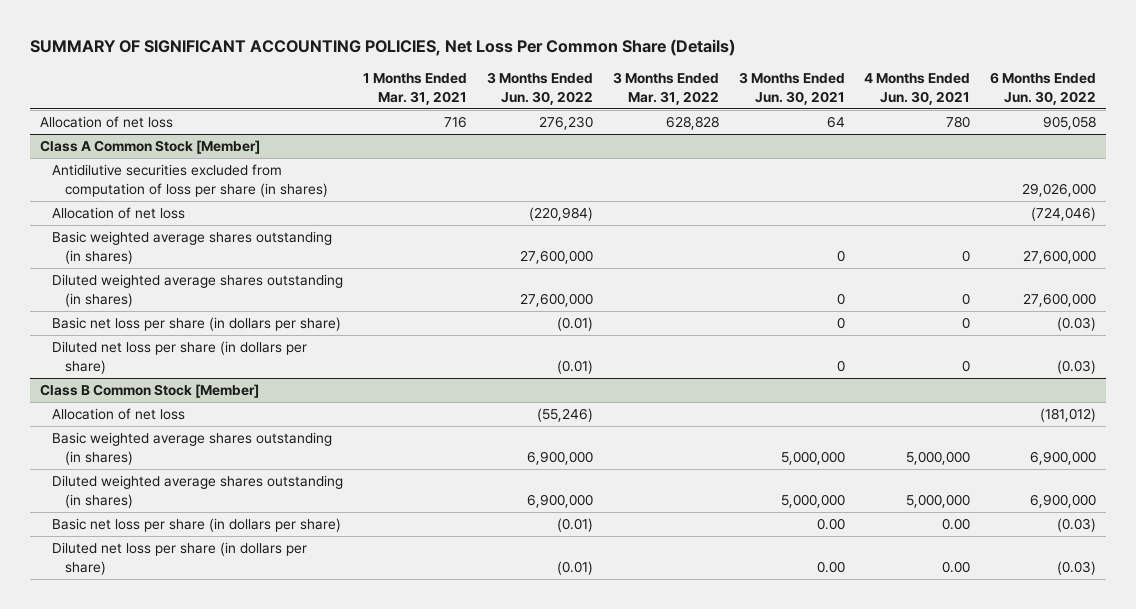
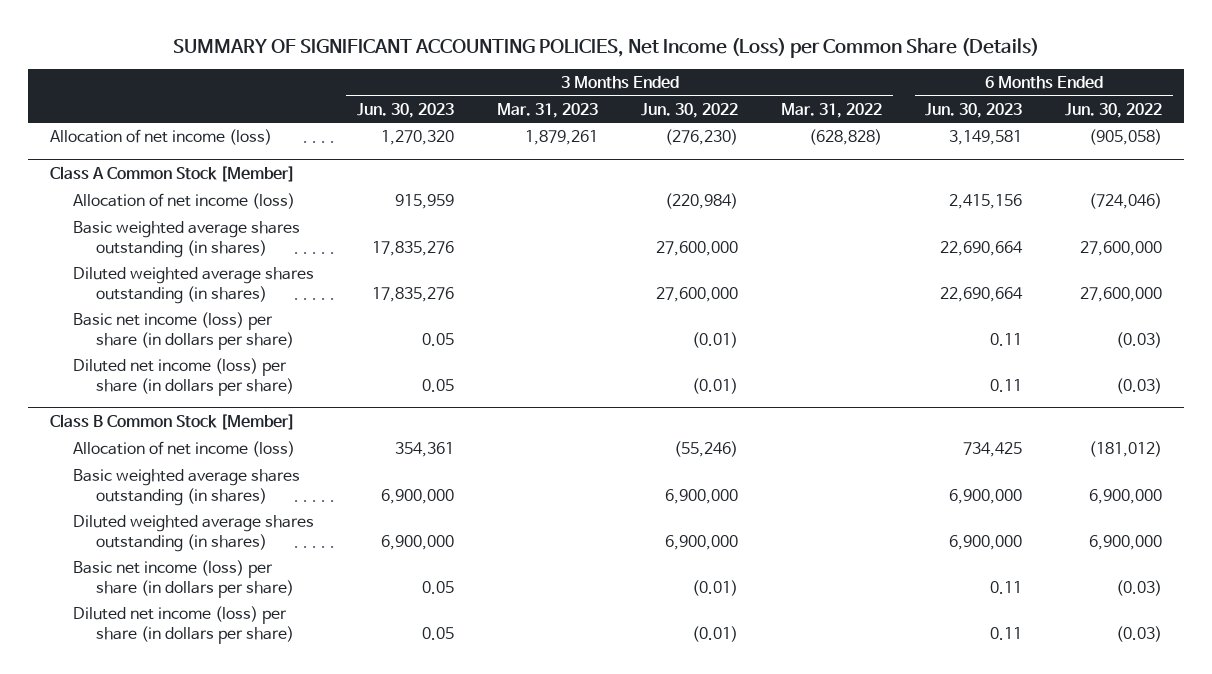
- SUMMARY OF SIGNIFICANT ACCOUNTING POLICIES, Net Loss Per Common Share (Details)
+ SUMMARY OF SIGNIFICANT ACCOUNTING POLICIES, Net Income (Loss) per Common Share (Details)
- | 1 Months Ended Mar. 31, 2021 | 3 Months Ended Jun. 30, 2022 | 3 Months Ended Mar. 31, 2022 | 3 Months Ended Jun. 30, 2021 | 4 Months Ended Jun. 30, 2021 | 6 Months Ended Jun. 30, 2022
+ | 3 Months Ended Jun. 30, 2023 | 3 Months Ended Mar. 31, 2023 | 3 Months Ended Jun. 30, 2022 | 3 Months Ended Mar. 31, 2022 | 6 Months Ended Jun. 30, 2023 | 6 Months Ended Jun. 30, 2022
- Allocation of net loss | 716 | 276,230 | 628,828 | 64 | 780 | 905,058
+ Allocation of net income (loss) | 1,270,320 | 1,879,261 | (276,230) | (628,828) | 3,149,581 | (905,058)
@ Class A Common Stock [Member]
- Antidilutive securities excluded from computation of loss per share (in shares) | | | | | | 29,026,000
- Allocation of net loss | | (220,984) | | | | (724,046)
+ Allocation of net income (loss) | 915,959 | | (220,984) | | 2,415,156 | (724,046)
- Basic net loss per share (in dollars per share) | | (0.01) | | 0 | 0 | (0.03)
- Diluted net loss per share (in dollars per share) | | (0.01) | | 0 | 0 | (0.03)
+ Basic net income (loss) per share (in dollars per share) | 0.05 | | (0.01) | | 0.11 | (0.03)
+ Diluted net income (loss) per share (in dollars per share) | 0.05 | | (0.01) | | 0.11 | (0.03)
@ Class B Common Stock [Member]
- Allocation of net loss | | (55,246) | | | | (181,012)
+ Allocation of net income (loss) | 354,361 | | (55,246) | | 734,425 | (181,012)
- Basic net loss per share (in dollars per share) | | (0.01) | | 0.00 | 0.00 | (0.03)
- Diluted net loss per share (in dollars per share) | | (0.01) | | 0.00 | 0.00 | (0.03)
+ Basic net income (loss) per share (in dollars per share) | 0.05 | | (0.01) | | 0.11 | (0.03)
+ Diluted net income (loss) per share (in dollars per share) | 0.05 | | (0.01) | | 0.11 | (0.03)

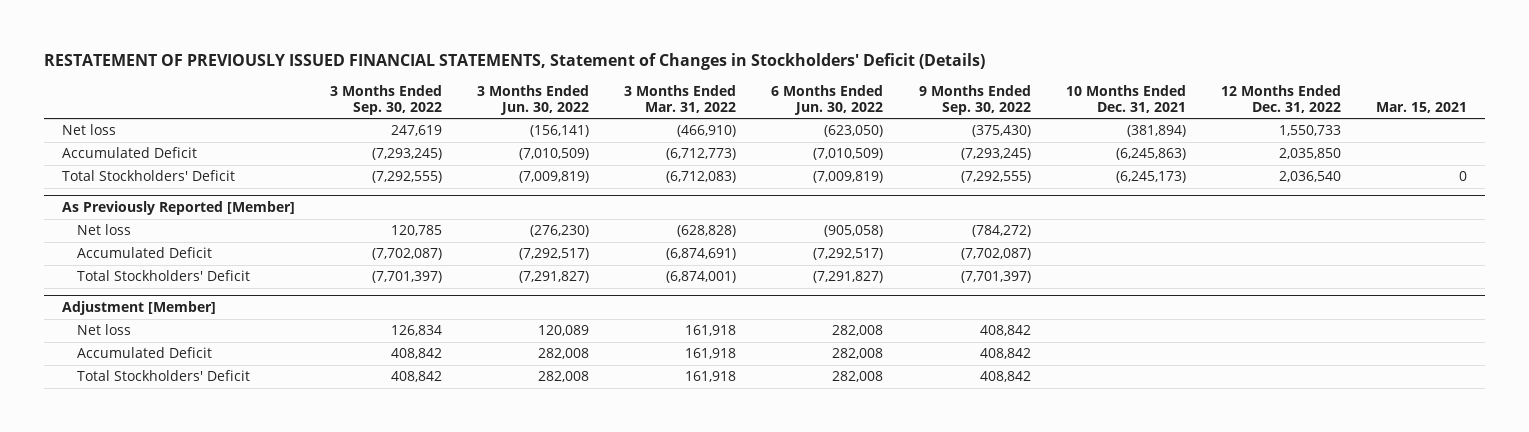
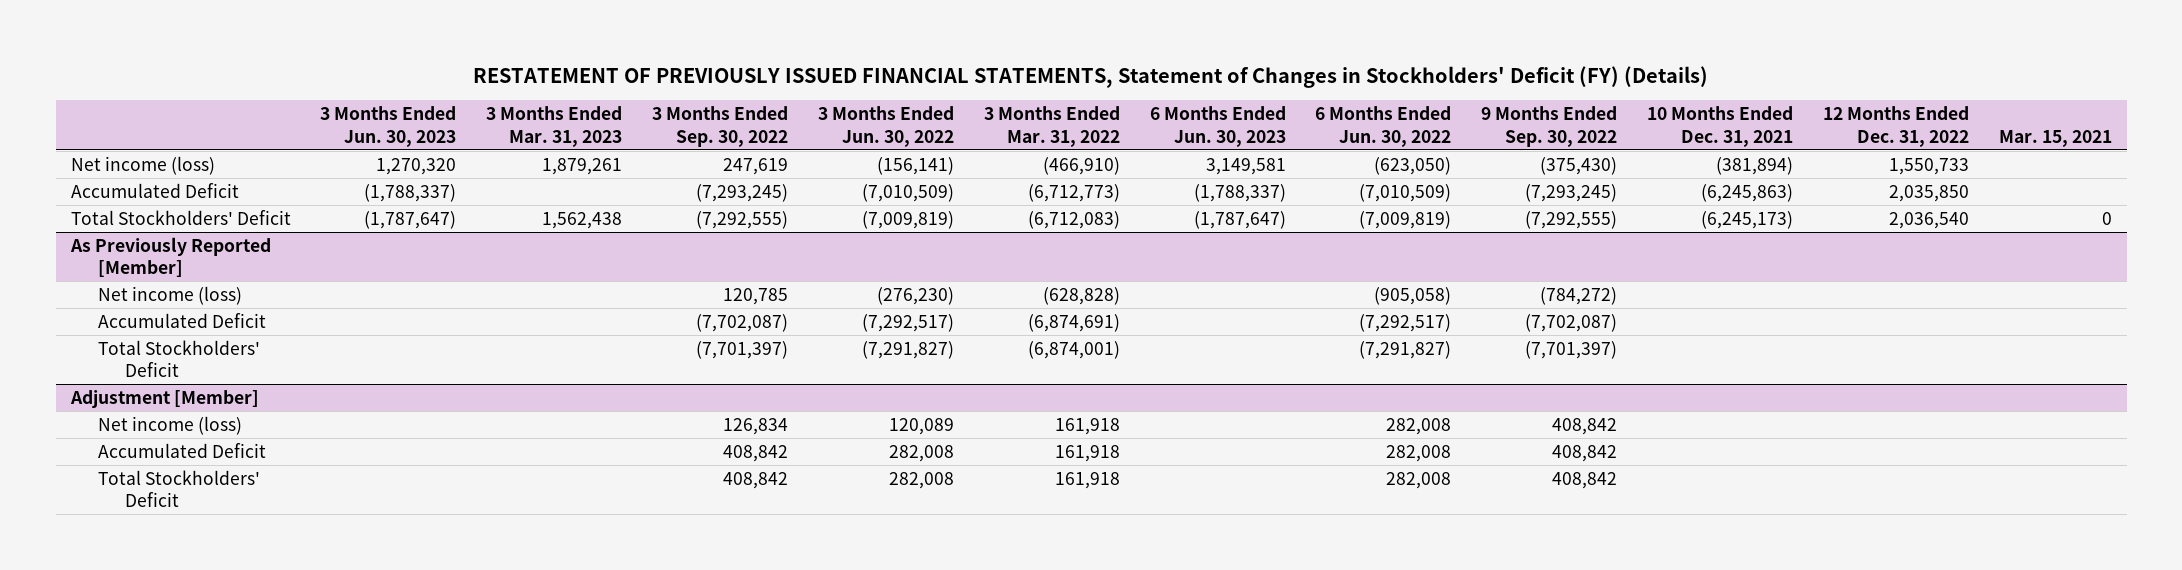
- RESTATEMENT OF PREVIOUSLY ISSUED FINANCIAL STATEMENTS, Statement of Changes in Stockholders' Deficit (Details)
+ RESTATEMENT OF PREVIOUSLY ISSUED FINANCIAL STATEMENTS, Statement of Changes in Stockholders' Deficit (FY) (Details)
- | 3 Months Ended Sep. 30, 2022 | 3 Months Ended Jun. 30, 2022 | 3 Months Ended Mar. 31, 2022 | 6 Months Ended Jun. 30, 2022 | 9 Months Ended Sep. 30, 2022 | 10 Months Ended Dec. 31, 2021 | 12 Months Ended Dec. 31, 2022 | Mar. 15, 2021
+ | 3 Months Ended Jun. 30, 2023 | 3 Months Ended Mar. 31, 2023 | 3 Months Ended Sep. 30, 2022 | 3 Months Ended Jun. 30, 2022 | 3 Months Ended Mar. 31, 2022 | 6 Months Ended Jun. 30, 2023 | 6 Months Ended Jun. 30, 2022 | 9 Months Ended Sep. 30, 2022 | 10 Months Ended Dec. 31, 2021 | 12 Months Ended Dec. 31, 2022 | Mar. 15, 2021
- Net loss | 247,619 | (156,141) | (466,910) | (623,050) | (375,430) | (381,894) | 1,550,733 |
+ Net income (loss) | 1,270,320 | 1,879,261 | 247,619 | (156,141) | (466,910) | 3,149,581 | (623,050) | (375,430) | (381,894) | 1,550,733 |
@ As Previously Reported [Member]
- Net loss | 120,785 | (276,230) | (628,828) | (905,058) | (784,272) | | |
+ Net income (loss) | | | 120,785 | (276,230) | (628,828) | | (905,058) | (784,272) | | |
@ Adjustment [Member]
- Net loss | 126,834 | 120,089 | 161,918 | 282,008 | 408,842 | | |
+ Net income (loss) | | | 126,834 | 120,089 | 161,918 | | 282,008 | 408,842 | | |

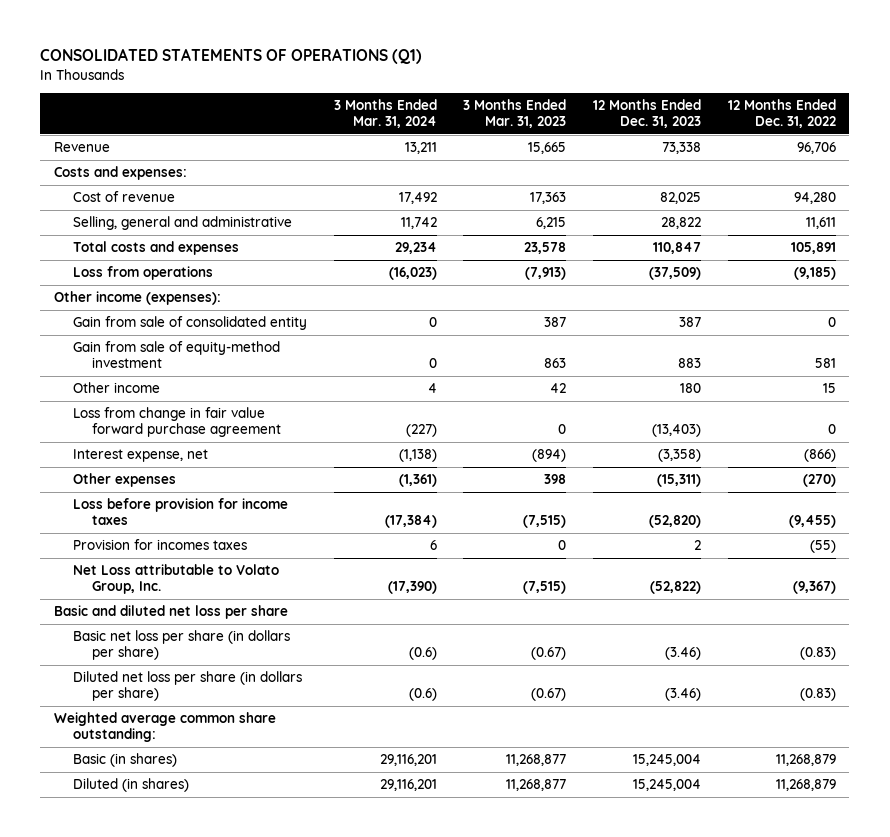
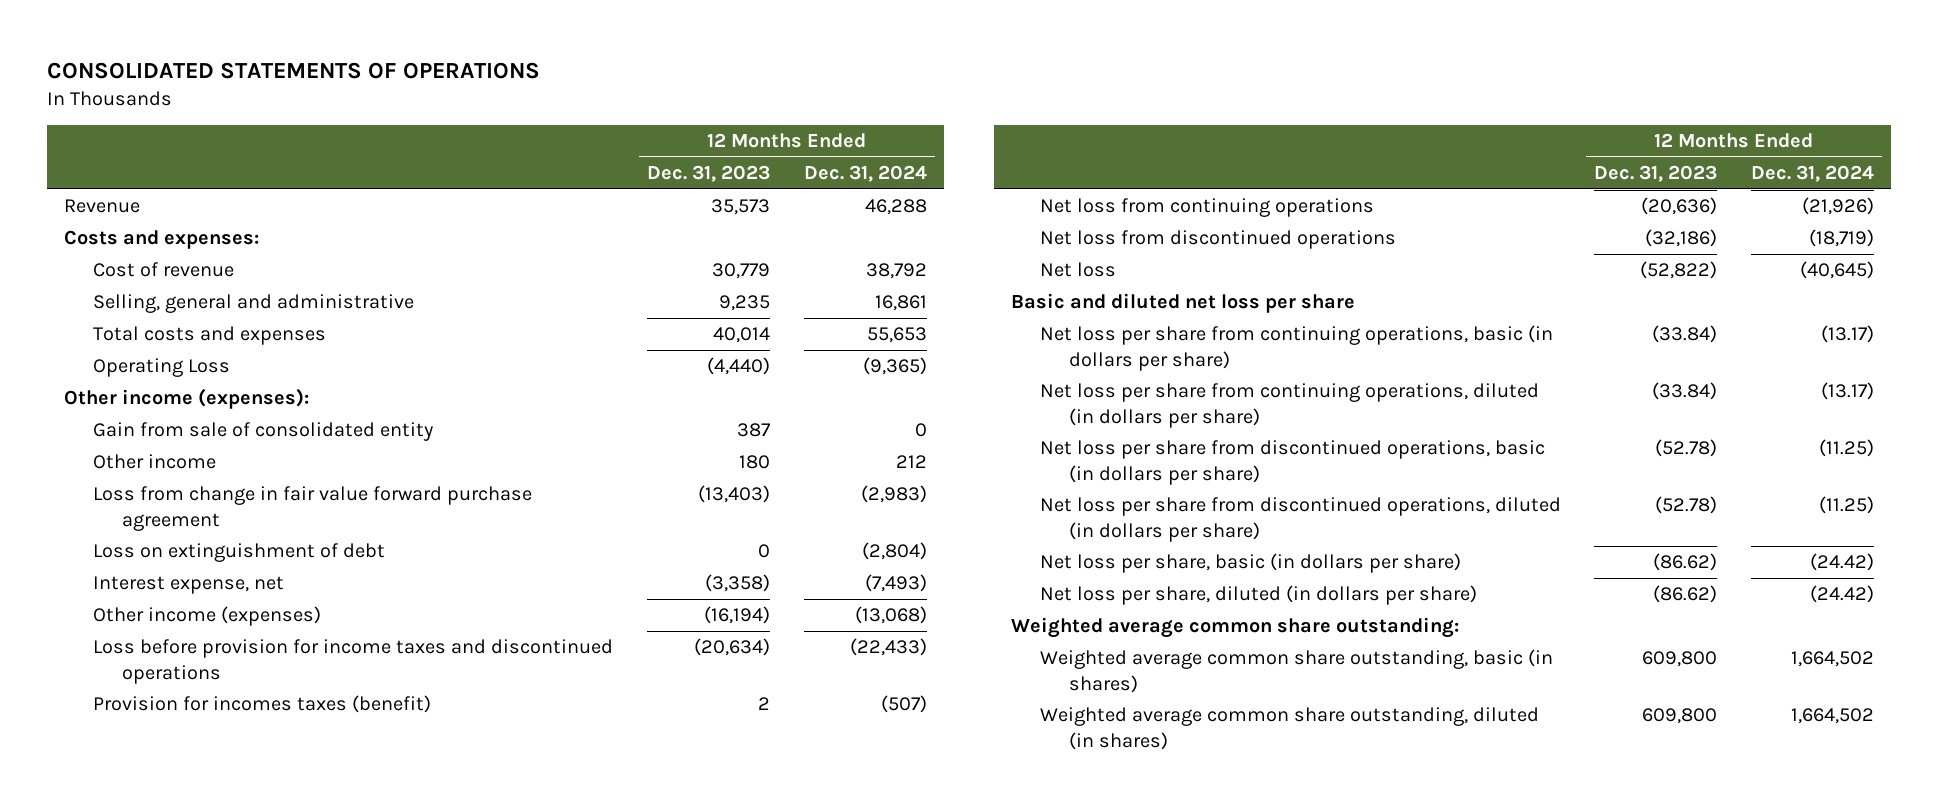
- CONSOLIDATED STATEMENTS OF OPERATIONS (Q1)
+ CONSOLIDATED STATEMENTS OF OPERATIONS
- | 3 Months Ended Mar. 31, 2024 | 3 Months Ended Mar. 31, 2023 | 12 Months Ended Dec. 31, 2023 | 12 Months Ended Dec. 31, 2022
+ | 12 Months Ended Dec. 31, 2023 | 12 Months Ended Dec. 31, 2024
- Revenue | 13,211 | 15,665 | 73,338 | 96,706
+ Revenue | 35,573 | 46,288
- Cost of revenue | 17,492 | 17,363 | 82,025 | 94,280
- Selling, general and administrative | 11,742 | 6,215 | 28,822 | 11,611
- Total costs and expenses | 29,234 | 23,578 | 110,847 | 105,891
- Loss from operations | (16,023) | (7,913) | (37,509) | (9,185)
+ Cost of revenue | 30,779 | 38,792
+ Selling, general and administrative | 9,235 | 16,861
+ Total costs and expenses | 40,014 | 55,653
+ Operating Loss | (4,440) | (9,365)
- Gain from sale of equity-method investment | 0 | 863 | 883 | 581
+ Loss on extinguishment of debt | 0 | (2,804)
- Other expenses | (1,361) | 398 | (15,311) | (270)
- Loss before provision for income taxes | (17,384) | (7,515) | (52,820) | (9,455)
- Provision for incomes taxes | 6 | 0 | 2 | (55)
- Net Loss attributable to Volato Group, Inc. | (17,390) | (7,515) | (52,822) | (9,367)
+ Other income (expenses) | (16,194) | (13,068)
+ Loss before provision for income taxes and discontinued operations | (20,634) | (22,433)
+ Provision for incomes taxes (benefit) | 2 | (507)
+ Net loss from continuing operations | (20,636) | (21,926)
+ Net loss from discontinued operations | (32,186) | (18,719)
+ Net loss | (52,822) | (40,645)
- Basic net loss per share (in dollars per share) | (0.6) | (0.67) | (3.46) | (0.83)
- Diluted net loss per share (in dollars per share) | (0.6) | (0.67) | (3.46) | (0.83)
+ Net loss per share from continuing operations, basic (in dollars per share) | (33.84) | (13.17)
+ Net loss per share from continuing operations, diluted (in dollars per share) | (33.84) | (13.17)
+ Net loss per share from discontinued operations, basic (in dollars per share) | (52.78) | (11.25)
+ Net loss per share from discontinued operations, diluted (in dollars per share) | (52.78) | (11.25)
+ Net loss per share, basic (in dollars per share) | (86.62) | (24.42)
+ Net loss per share, diluted (in dollars per share) | (86.62) | (24.42)
- Basic (in shares) | 29,116,201 | 11,268,877 | 15,245,004 | 11,268,879
- Diluted (in shares) | 29,116,201 | 11,268,877 | 15,245,004 | 11,268,879
+ Weighted average common share outstanding, basic (in shares) | 609,800 | 1,664,502
+ Weighted average common share outstanding, diluted (in shares) | 609,800 | 1,664,502

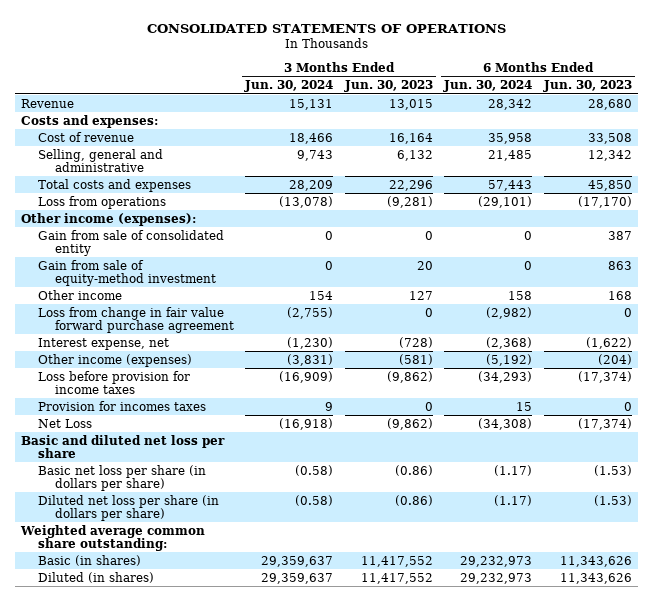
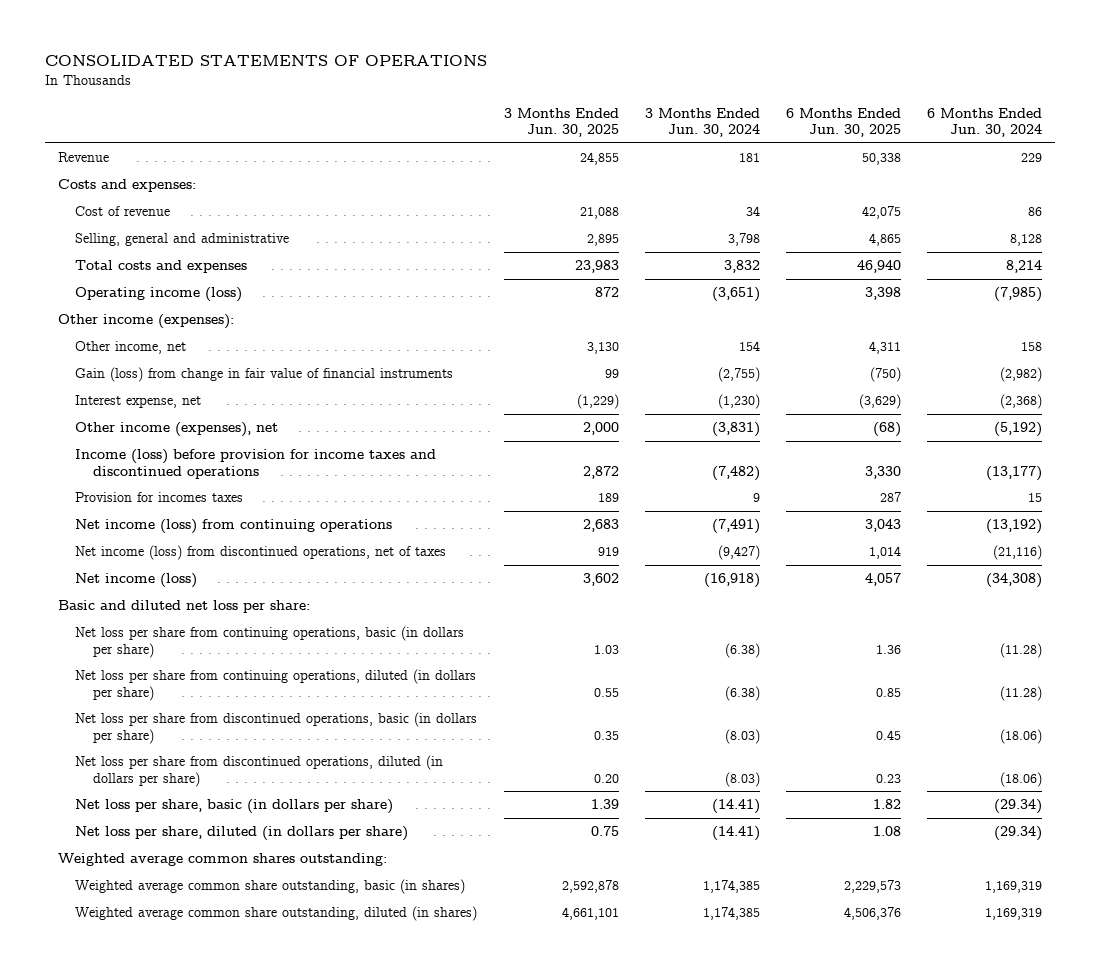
- | 3 Months Ended Jun. 30, 2024 | 3 Months Ended Jun. 30, 2023 | 6 Months Ended Jun. 30, 2024 | 6 Months Ended Jun. 30, 2023
+ | 3 Months Ended Jun. 30, 2025 | 3 Months Ended Jun. 30, 2024 | 6 Months Ended Jun. 30, 2025 | 6 Months Ended Jun. 30, 2024
- Revenue | 15,131 | 13,015 | 28,342 | 28,680
+ Revenue | 24,855 | 181 | 50,338 | 229
- Cost of revenue | 18,466 | 16,164 | 35,958 | 33,508
- Selling, general and administrative | 9,743 | 6,132 | 21,485 | 12,342
- Total costs and expenses | 28,209 | 22,296 | 57,443 | 45,850
- Loss from operations | (13,078) | (9,281) | (29,101) | (17,170)
+ Cost of revenue | 21,088 | 34 | 42,075 | 86
+ Selling, general and administrative | 2,895 | 3,798 | 4,865 | 8,128
+ Total costs and expenses | 23,983 | 3,832 | 46,940 | 8,214
+ Operating income (loss) | 872 | (3,651) | 3,398 | (7,985)
- Gain from sale of consolidated entity | 0 | 0 | 0 | 387
- Gain from sale of equity-method investment | 0 | 20 | 0 | 863
- Other income | 154 | 127 | 158 | 168
- Loss from change in fair value forward purchase agreement | (2,755) | 0 | (2,982) | 0
+ Other income, net | 3,130 | 154 | 4,311 | 158
+ Gain (loss) from change in fair value of financial instruments | 99 | (2,755) | (750) | (2,982)
- Other income (expenses) | (3,831) | (581) | (5,192) | (204)
- Loss before provision for income taxes | (16,909) | (9,862) | (34,293) | (17,374)
+ Other income (expenses), net | 2,000 | (3,831) | (68) | (5,192)
+ Income (loss) before provision for income taxes and discontinued operations | 2,872 | (7,482) | 3,330 | (13,177)
- Net Loss | (16,918) | (9,862) | (34,308) | (17,374)
- Basic and diluted net loss per share
- Basic net loss per share (in dollars per share) | (0.58) | (0.86) | (1.17) | (1.53)
- Diluted net loss per share (in dollars per share) | (0.58) | (0.86) | (1.17) | (1.53)
- Weighted average common share outstanding:
- Basic (in shares) | 29,359,637 | 11,417,552 | 29,232,973 | 11,343,626
- Diluted (in shares) | 29,359,637 | 11,417,552 | 29,232,973 | 11,343,626
+ Net income (loss) from continuing operations | 2,683 | (7,491) | 3,043 | (13,192)
+ Net income (loss) from discontinued operations, net of taxes | 919 | (9,427) | 1,014 | (21,116)
+ Net income (loss) | 3,602 | (16,918) | 4,057 | (34,308)
+ Basic and diluted net loss per share:
+ Net loss per share from continuing operations, basic (in dollars per share) | 1.03 | (6.38) | 1.36 | (11.28)
+ Net loss per share from continuing operations, diluted (in dollars per share) | 0.55 | (6.38) | 0.85 | (11.28)
+ Net loss per share from discontinued operations, basic (in dollars per share) | 0.35 | (8.03) | 0.45 | (18.06)
+ Net loss per share from discontinued operations, diluted (in dollars per share) | 0.20 | (8.03) | 0.23 | (18.06)
+ Net loss per share, basic (in dollars per share) | 1.39 | (14.41) | 1.82 | (29.34)
+ Net loss per share, diluted (in dollars per share) | 0.75 | (14.41) | 1.08 | (29.34)
+ Weighted average common shares outstanding:
+ Weighted average common share outstanding, basic (in shares) | 2,592,878 | 1,174,385 | 2,229,573 | 1,169,319
+ Weighted average common share outstanding, diluted (in shares) | 4,661,101 | 1,174,385 | 4,506,376 | 1,169,319

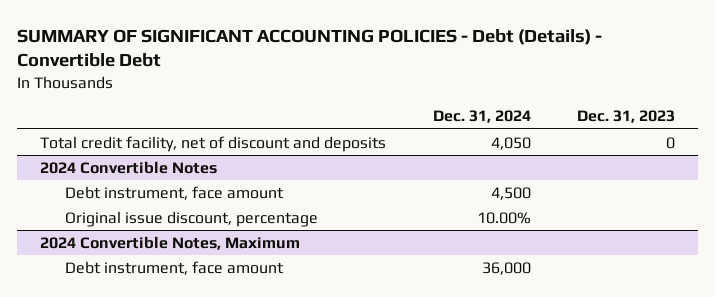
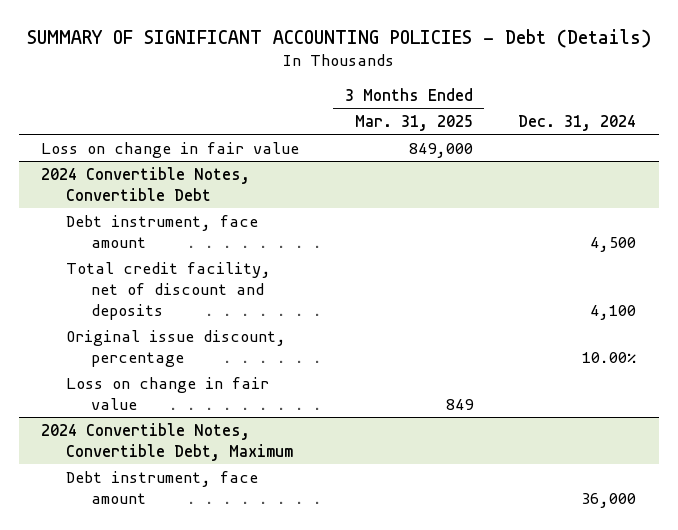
- SUMMARY OF SIGNIFICANT ACCOUNTING POLICIES - Debt (Details) - Convertible Debt
+ SUMMARY OF SIGNIFICANT ACCOUNTING POLICIES - Debt (Details)
- | Dec. 31, 2024 | Dec. 31, 2023
+ | 3 Months Ended Mar. 31, 2025 | Dec. 31, 2024
- Total credit facility, net of discount and deposits | 4,050 | 0
- 2024 Convertible Notes
+ Loss on change in fair value | 849,000 |
+ 2024 Convertible Notes, Convertible Debt
+ Total credit facility, net of discount and deposits | | 4,100
- 2024 Convertible Notes, Maximum
+ Loss on change in fair value | 849 |
+ 2024 Convertible Notes, Convertible Debt, Maximum

